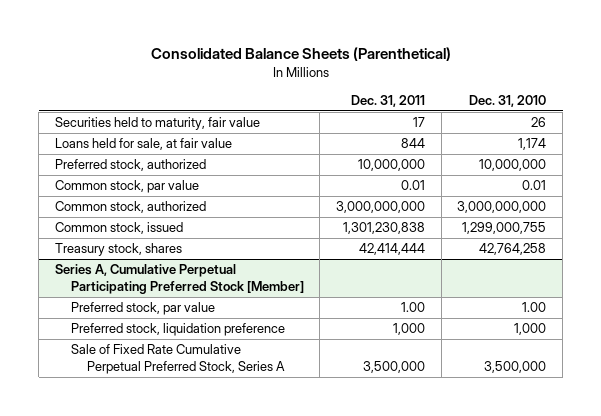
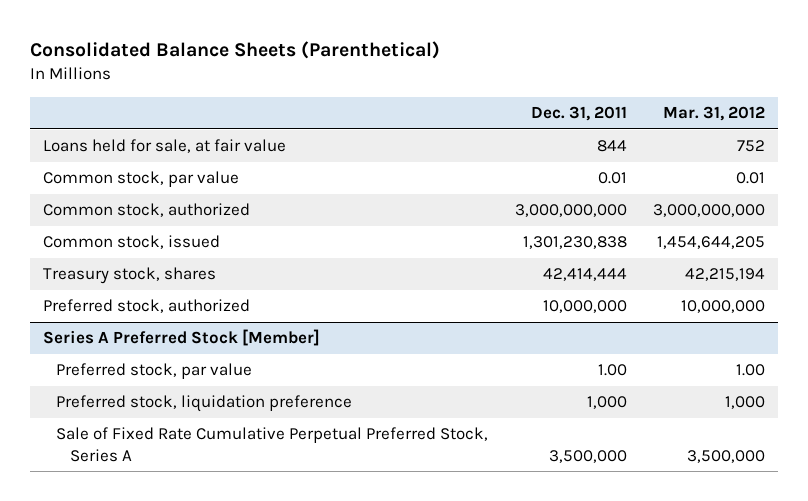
- | Dec. 31, 2011 | Dec. 31, 2010
+ | Dec. 31, 2011 | Mar. 31, 2012
- Securities held to maturity, fair value | 17 | 26
- Series A, Cumulative Perpetual Participating Preferred Stock [Member]
moved down: Preferred stock, authorized | 10,000,000 | 10,000,000
+ Series A Preferred Stock [Member]

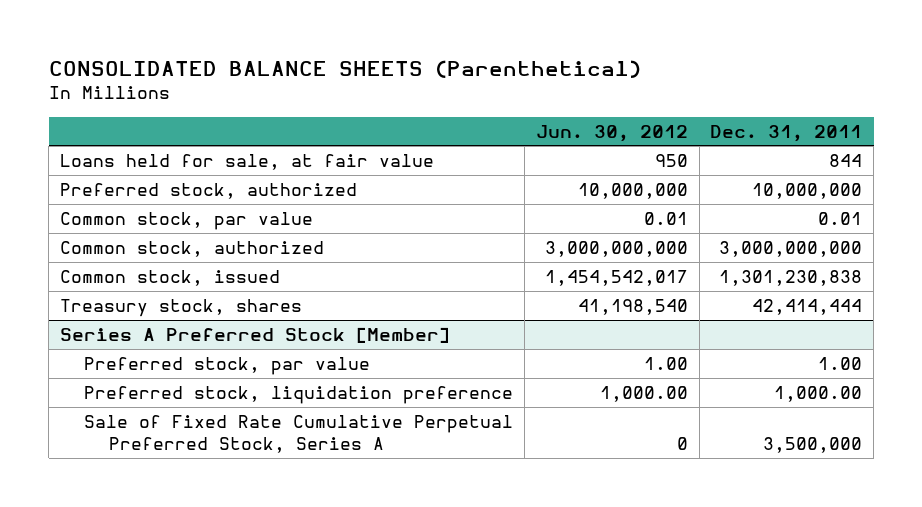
- Consolidated Balance Sheets (Parenthetical)
+ CONSOLIDATED BALANCE SHEETS (Parenthetical)
- | Dec. 31, 2011 | Mar. 31, 2012
+ | Jun. 30, 2012 | Dec. 31, 2011
moved up: Preferred stock, authorized | 10,000,000 | 10,000,000
@ Series A Preferred Stock [Member]
- Preferred stock, liquidation preference | 1,000 | 1,000
+ Preferred stock, liquidation preference | 1,000.00 | 1,000.00

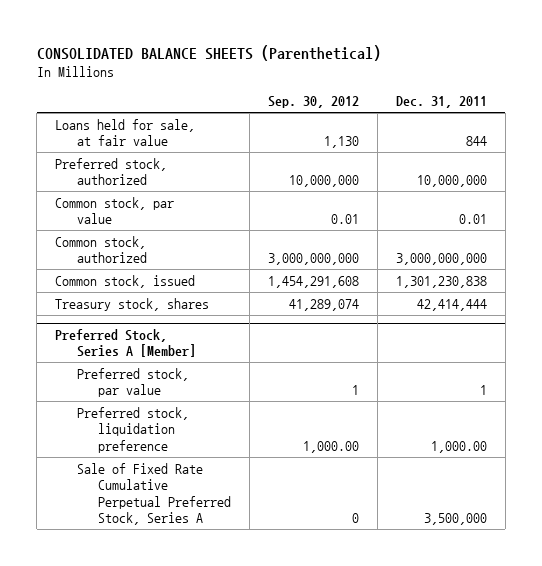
- | Jun. 30, 2012 | Dec. 31, 2011
+ | Sep. 30, 2012 | Dec. 31, 2011
- Series A Preferred Stock [Member]
- Preferred stock, par value | 1.00 | 1.00
+ Preferred Stock, Series A [Member]
+ Preferred stock, par value | 1 | 1

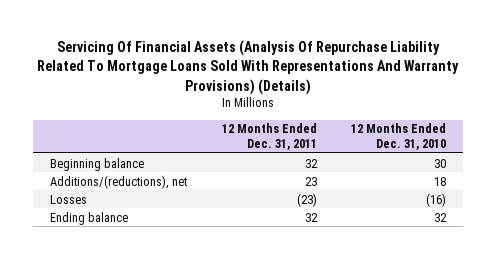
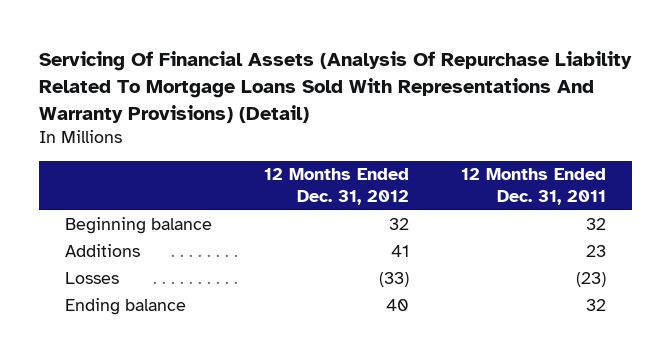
- Servicing Of Financial Assets (Analysis Of Repurchase Liability Related To Mortgage Loans Sold With Representations And Warranty Provisions) (Details)
+ Servicing Of Financial Assets (Analysis Of Repurchase Liability Related To Mortgage Loans Sold With Representations And Warranty Provisions) (Detail)
- | 12 Months Ended Dec. 31, 2011 | 12 Months Ended Dec. 31, 2010
+ | 12 Months Ended Dec. 31, 2012 | 12 Months Ended Dec. 31, 2011
- Additions/(reductions), net | 23 | 18
+ Additions | 41 | 23

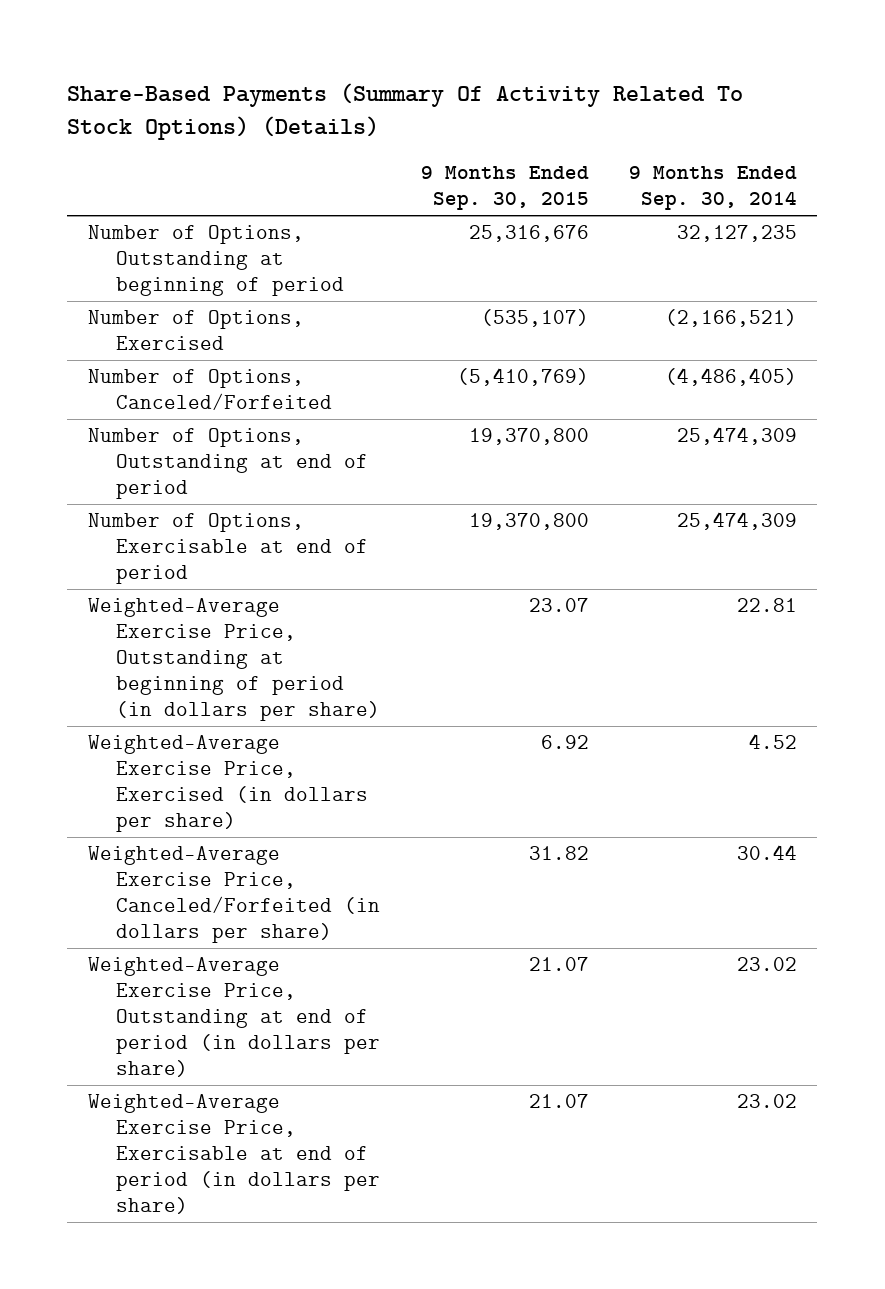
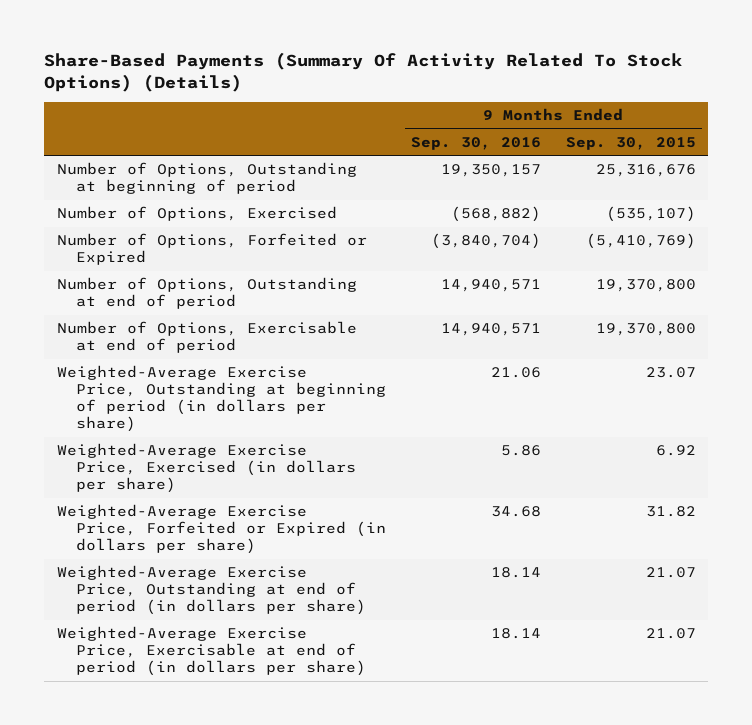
- | 9 Months Ended Sep. 30, 2015 | 9 Months Ended Sep. 30, 2014
+ | 9 Months Ended Sep. 30, 2016 | 9 Months Ended Sep. 30, 2015
- Number of Options, Canceled/Forfeited | (5,410,769) | (4,486,405)
+ Number of Options, Forfeited or Expired | (3,840,704) | (5,410,769)
- Weighted-Average Exercise Price, Canceled/Forfeited (in dollars per share) | 31.82 | 30.44
+ Weighted-Average Exercise Price, Forfeited or Expired (in dollars per share) | 34.68 | 31.82

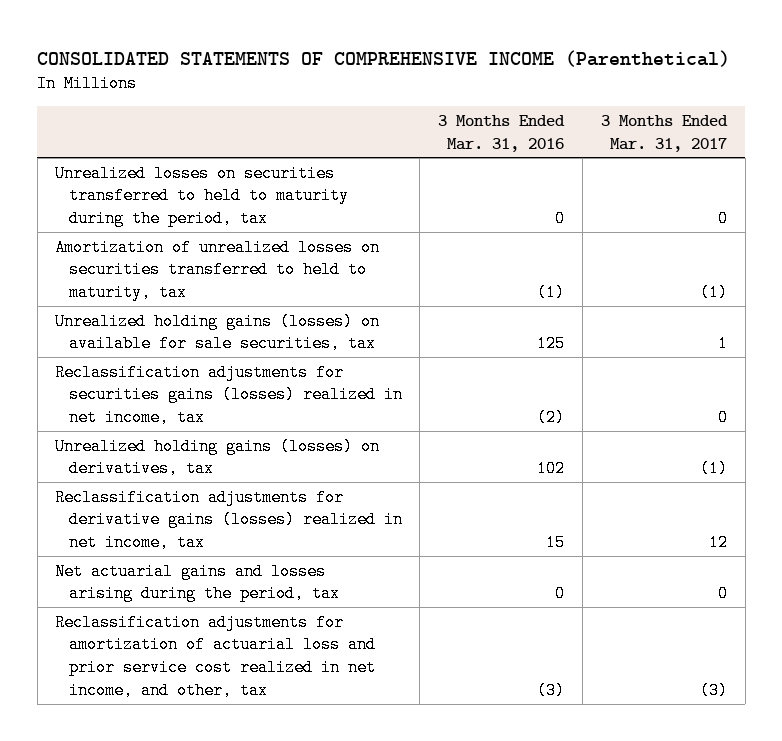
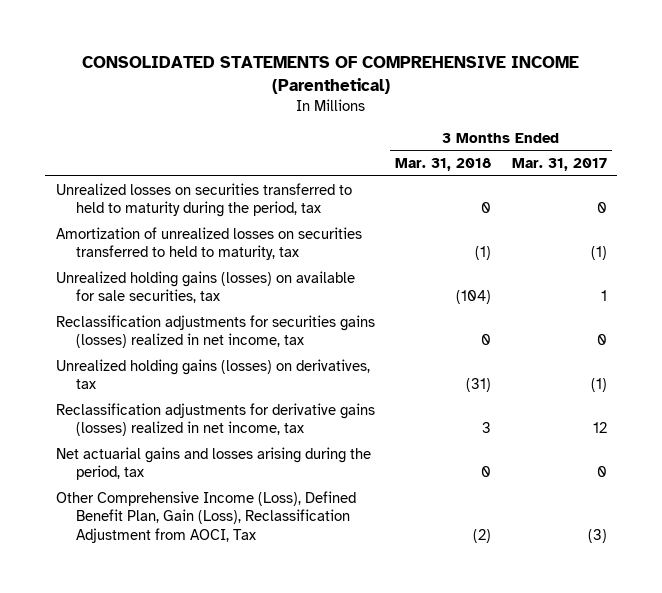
- | 3 Months Ended Mar. 31, 2016 | 3 Months Ended Mar. 31, 2017
+ | 3 Months Ended Mar. 31, 2018 | 3 Months Ended Mar. 31, 2017
- Reclassification adjustments for amortization of actuarial loss and prior service cost realized in net income, and other, tax | (3) | (3)
+ Other Comprehensive Income (Loss), Defined Benefit Plan, Gain (Loss), Reclassification Adjustment from AOCI, Tax | (2) | (3)

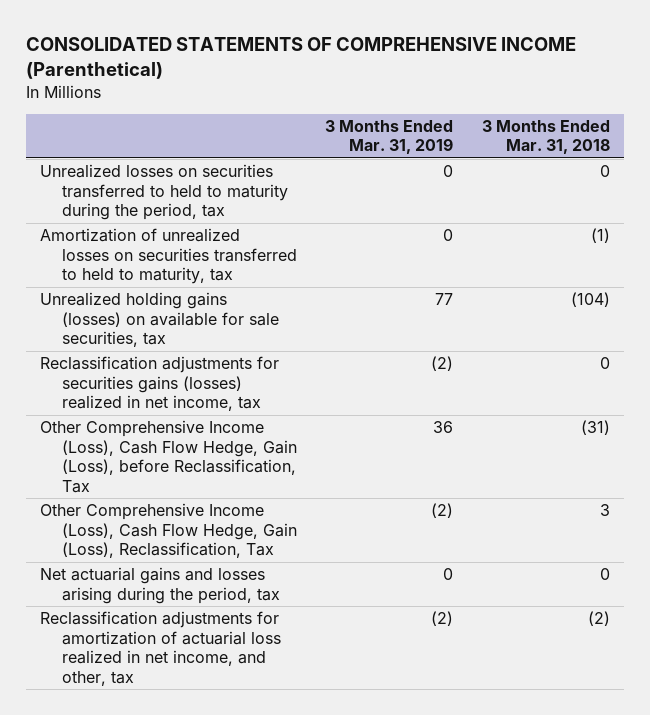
- | 3 Months Ended Mar. 31, 2018 | 3 Months Ended Mar. 31, 2017
+ | 3 Months Ended Mar. 31, 2019 | 3 Months Ended Mar. 31, 2018
- Unrealized holding gains (losses) on derivatives, tax | (31) | (1)
- Reclassification adjustments for derivative gains (losses) realized in net income, tax | 3 | 12
+ Other Comprehensive Income (Loss), Cash Flow Hedge, Gain (Loss), before Reclassification, Tax | 36 | (31)
+ Other Comprehensive Income (Loss), Cash Flow Hedge, Gain (Loss), Reclassification, Tax | (2) | 3
- Other Comprehensive Income (Loss), Defined Benefit Plan, Gain (Loss), Reclassification Adjustment from AOCI, Tax | (2) | (3)
+ Reclassification adjustments for amortization of actuarial loss realized in net income, and other, tax | (2) | (2)

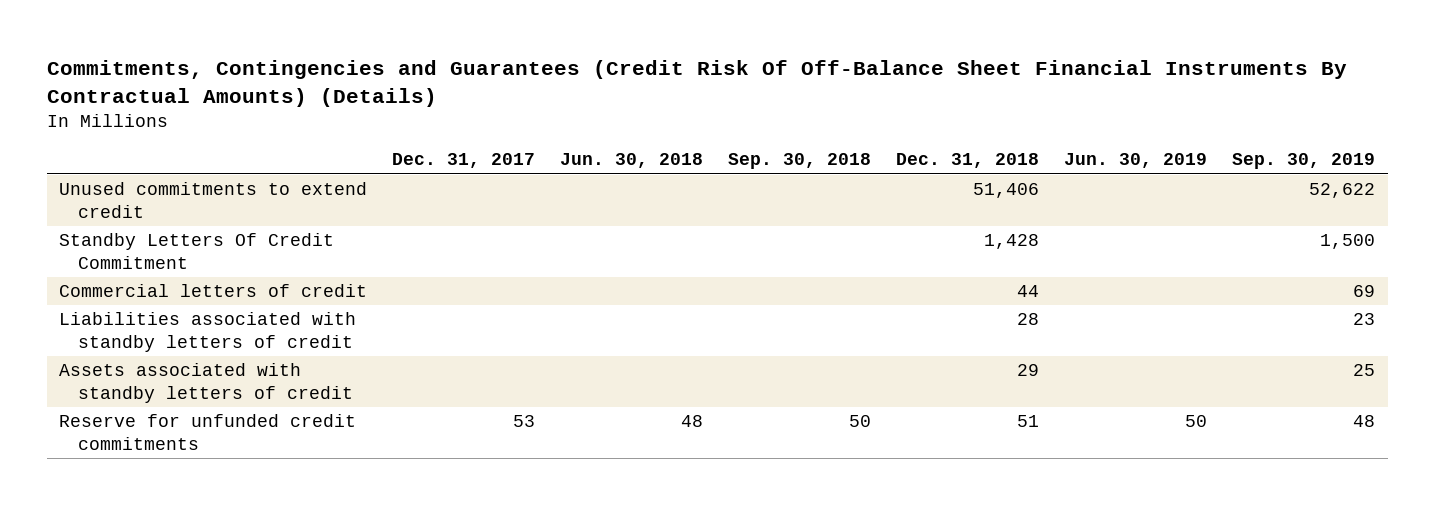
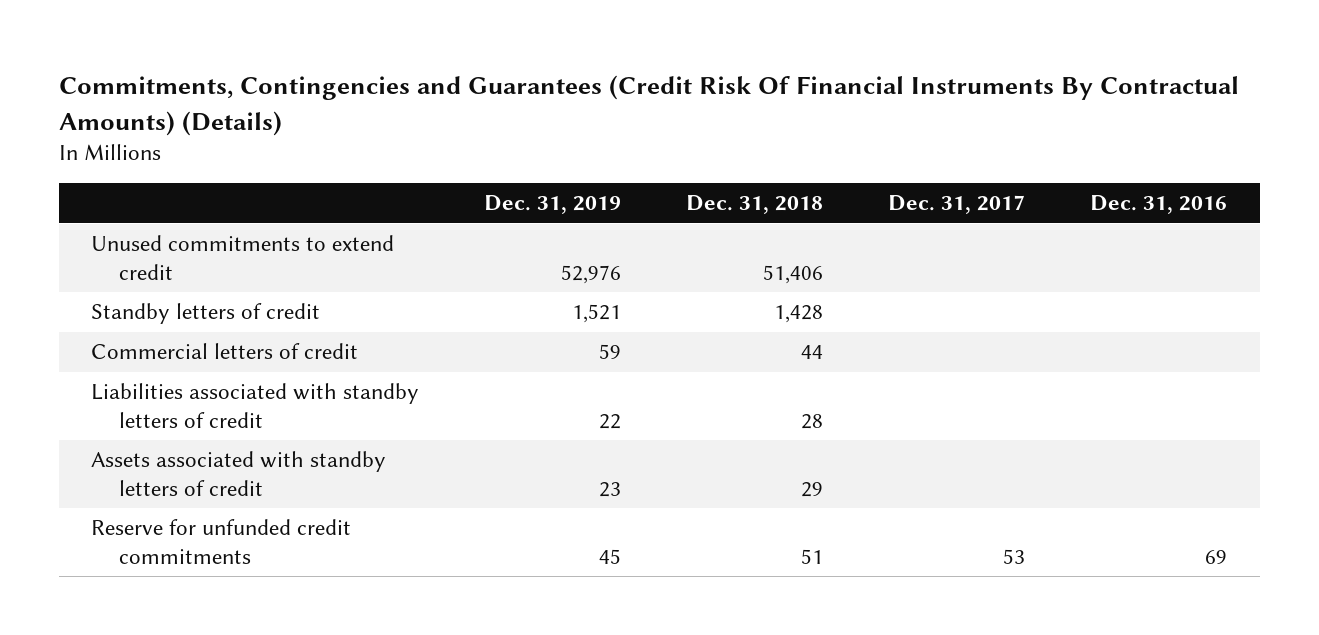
- Commitments, Contingencies and Guarantees (Credit Risk Of Off-Balance Sheet Financial Instruments By Contractual Amounts) (Details)
+ Commitments, Contingencies and Guarantees (Credit Risk Of Financial Instruments By Contractual Amounts) (Details)
- | Dec. 31, 2017 | Jun. 30, 2018 | Sep. 30, 2018 | Dec. 31, 2018 | Jun. 30, 2019 | Sep. 30, 2019
+ | Dec. 31, 2019 | Dec. 31, 2018 | Dec. 31, 2017 | Dec. 31, 2016
- Standby Letters Of Credit Commitment | | | | 1,428 | | 1,500
+ Standby letters of credit | 1,521 | 1,428 | |

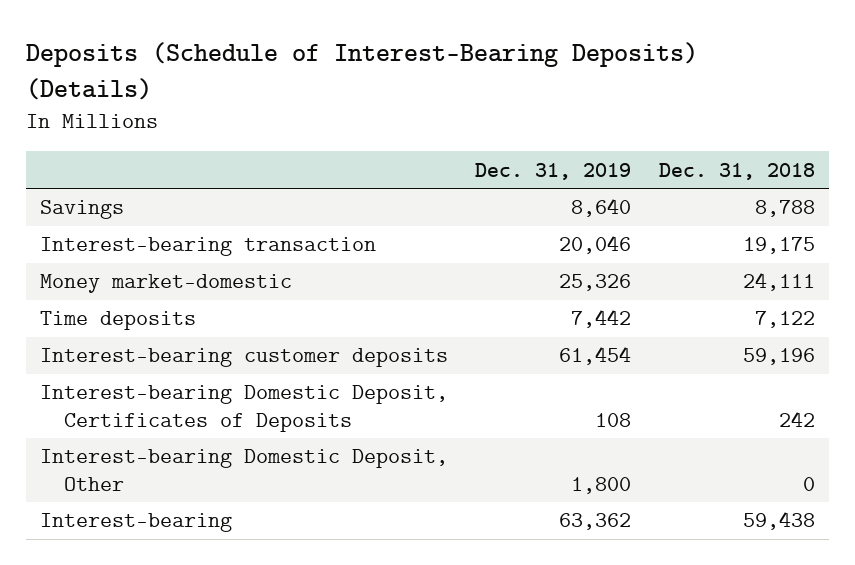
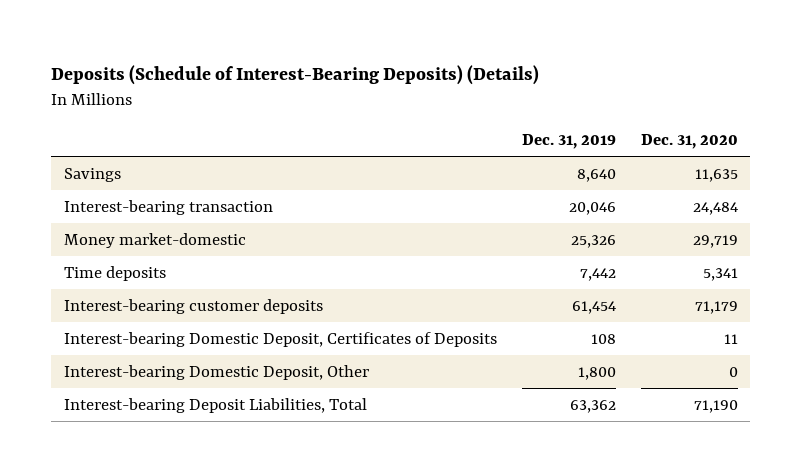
- | Dec. 31, 2019 | Dec. 31, 2018
+ | Dec. 31, 2019 | Dec. 31, 2020
- Interest-bearing | 63,362 | 59,438
+ Interest-bearing Deposit Liabilities, Total | 63,362 | 71,190

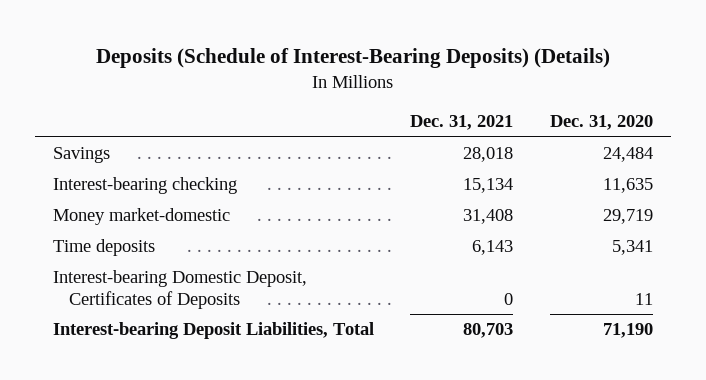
- | Dec. 31, 2019 | Dec. 31, 2020
+ | Dec. 31, 2021 | Dec. 31, 2020
- Savings | 8,640 | 11,635
- Interest-bearing transaction | 20,046 | 24,484
+ Savings | 28,018 | 24,484
+ Interest-bearing checking | 15,134 | 11,635
- Interest-bearing customer deposits | 61,454 | 71,179
- Interest-bearing Domestic Deposit, Other | 1,800 | 0

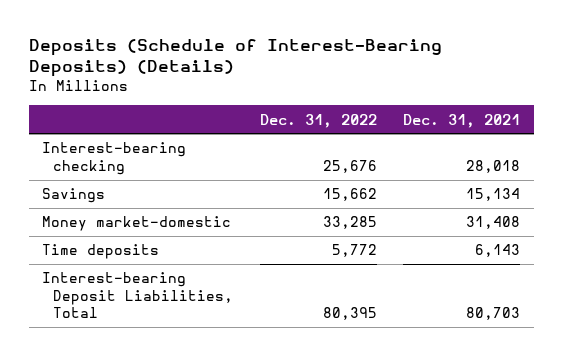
- | Dec. 31, 2021 | Dec. 31, 2020
+ | Dec. 31, 2022 | Dec. 31, 2021
- Savings | 28,018 | 24,484
- Interest-bearing checking | 15,134 | 11,635
+ Interest-bearing checking | 25,676 | 28,018
+ Savings | 15,662 | 15,134
- Interest-bearing Domestic Deposit, Certificates of Deposits | 0 | 11

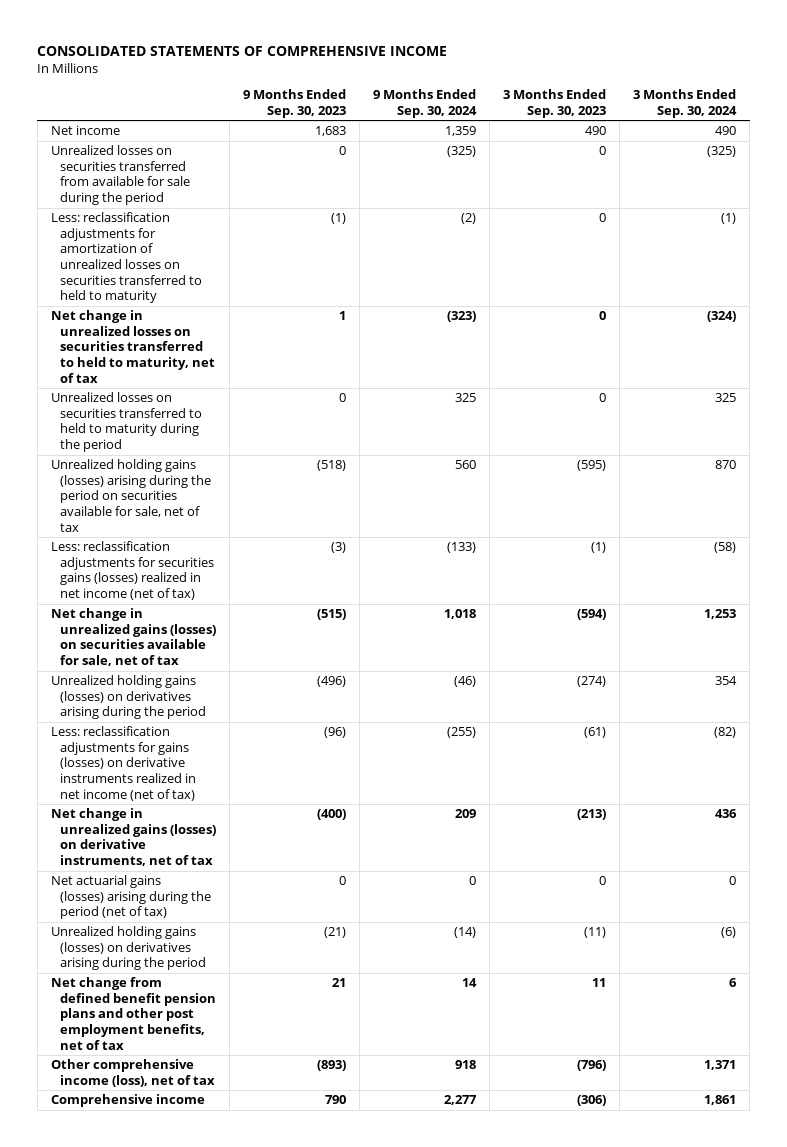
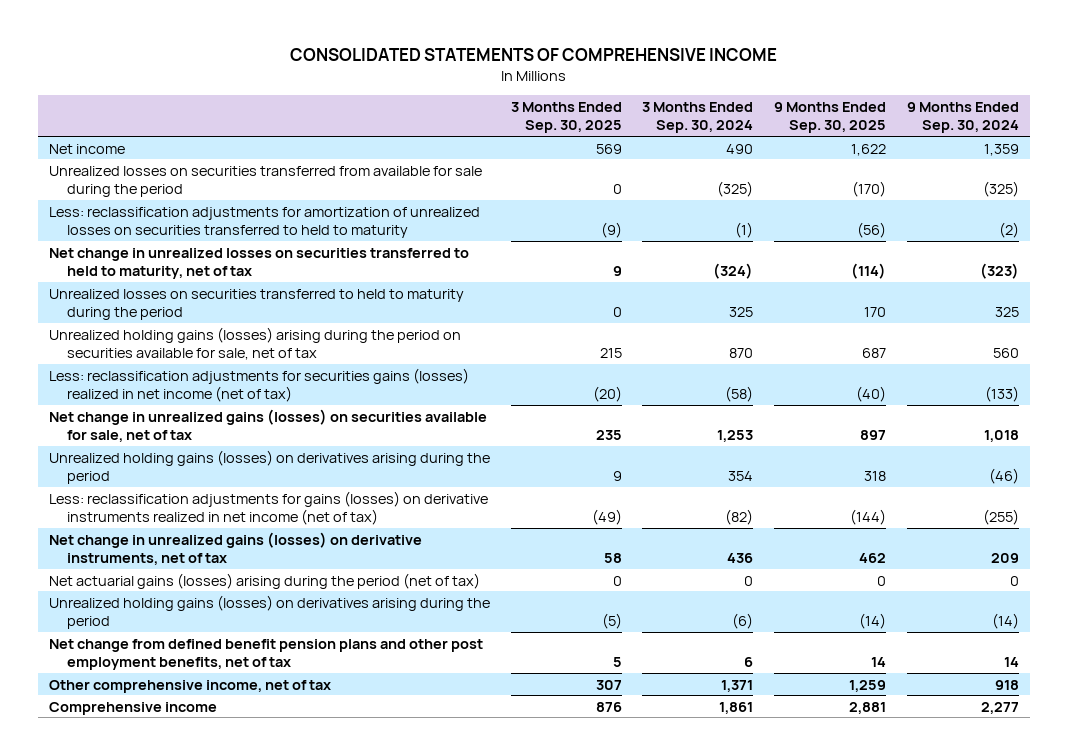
- | 9 Months Ended Sep. 30, 2023 | 9 Months Ended Sep. 30, 2024 | 3 Months Ended Sep. 30, 2023 | 3 Months Ended Sep. 30, 2024
+ | 3 Months Ended Sep. 30, 2025 | 3 Months Ended Sep. 30, 2024 | 9 Months Ended Sep. 30, 2025 | 9 Months Ended Sep. 30, 2024
- Other comprehensive income (loss), net of tax | (893) | 918 | (796) | 1,371
+ Other comprehensive income, net of tax | 307 | 1,371 | 1,259 | 918

